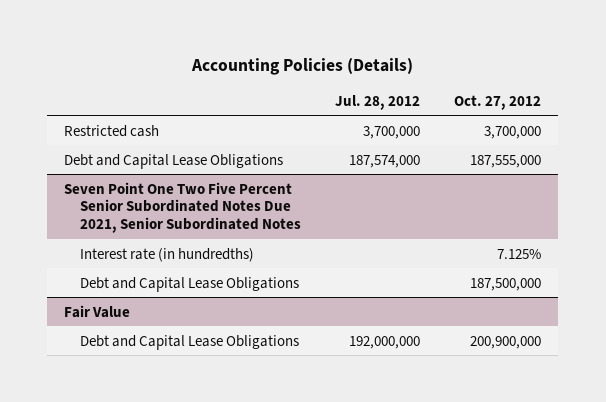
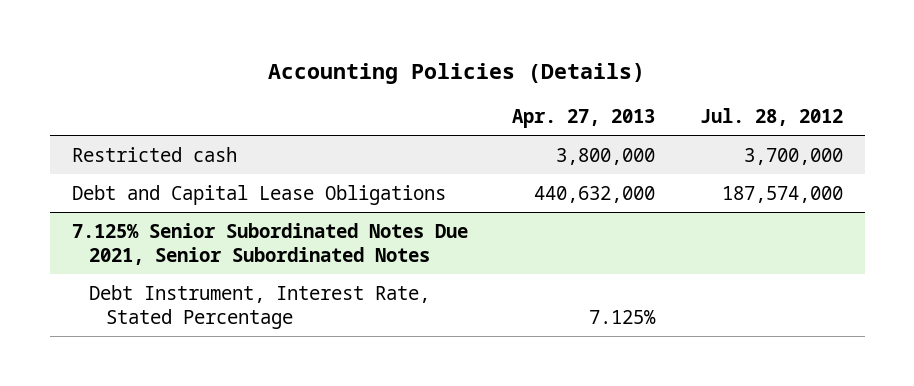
- | Jul. 28, 2012 | Oct. 27, 2012
+ | Apr. 27, 2013 | Jul. 28, 2012
- Seven Point One Two Five Percent Senior Subordinated Notes Due 2021, Senior Subordinated Notes
- Interest rate (in hundredths) | | 7.125%
- Debt and Capital Lease Obligations | | 187,500,000
- Fair Value
- Debt and Capital Lease Obligations | 192,000,000 | 200,900,000
+ 7.125% Senior Subordinated Notes Due 2021, Senior Subordinated Notes
+ Debt Instrument, Interest Rate, Stated Percentage | 7.125% |

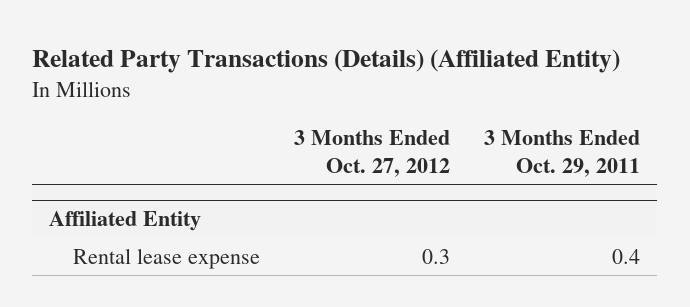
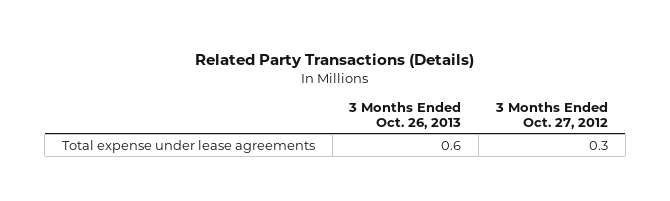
- Related Party Transactions (Details) (Affiliated Entity)
+ Related Party Transactions (Details)
- | 3 Months Ended Oct. 27, 2012 | 3 Months Ended Oct. 29, 2011
+ | 3 Months Ended Oct. 26, 2013 | 3 Months Ended Oct. 27, 2012
- Affiliated Entity
- Rental lease expense | 0.3 | 0.4
+ Total expense under lease agreements | 0.6 | 0.3

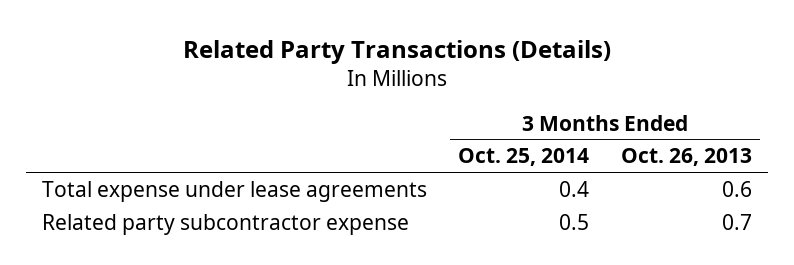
- | 3 Months Ended Oct. 26, 2013 | 3 Months Ended Oct. 27, 2012
+ | 3 Months Ended Oct. 25, 2014 | 3 Months Ended Oct. 26, 2013
+ Related party subcontractor expense | 0.5 | 0.7

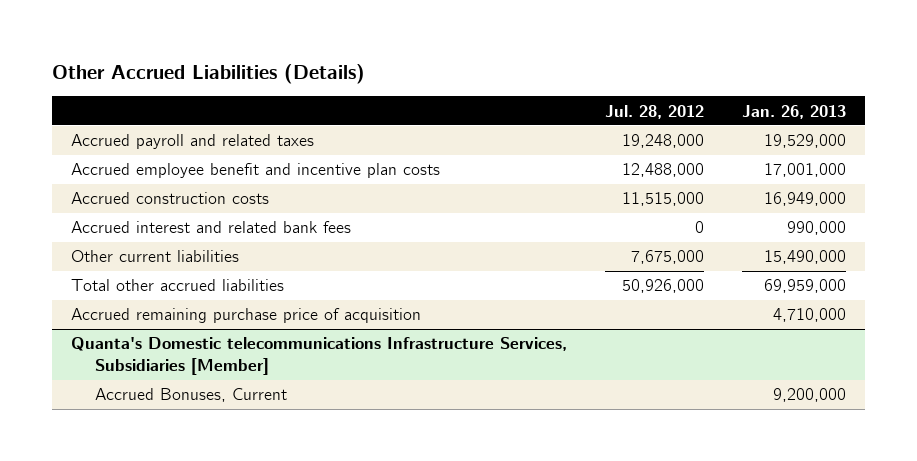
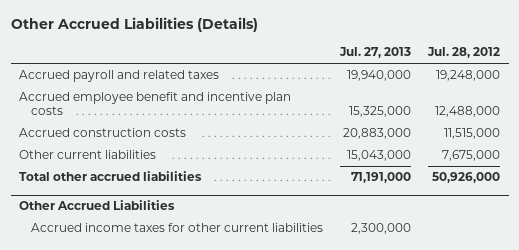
- | Jul. 28, 2012 | Jan. 26, 2013
+ | Jul. 27, 2013 | Jul. 28, 2012
- Accrued interest and related bank fees | 0 | 990,000
- Accrued remaining purchase price of acquisition | | 4,710,000
- Quanta's Domestic telecommunications Infrastructure Services, Subsidiaries [Member]
- Accrued Bonuses, Current | | 9,200,000
+ Other Accrued Liabilities
+ Accrued income taxes for other current liabilities | 2,300,000 |

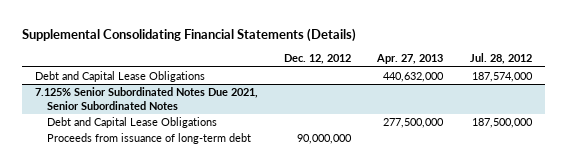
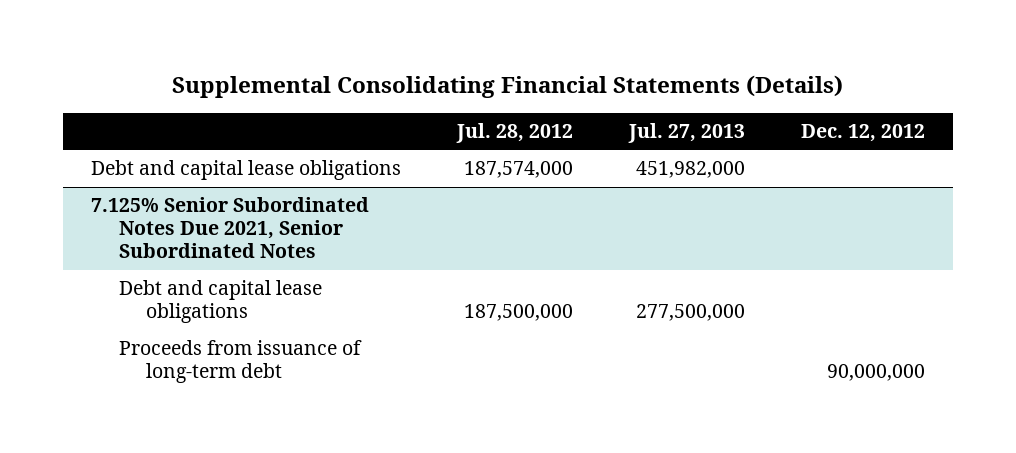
- | Dec. 12, 2012 | Apr. 27, 2013 | Jul. 28, 2012
+ | Jul. 28, 2012 | Jul. 27, 2013 | Dec. 12, 2012
- Debt and Capital Lease Obligations | | 440,632,000 | 187,574,000
+ Debt and capital lease obligations | 187,574,000 | 451,982,000 |
@ 7.125% Senior Subordinated Notes Due 2021, Senior Subordinated Notes
- Debt and Capital Lease Obligations | | 277,500,000 | 187,500,000
+ Debt and capital lease obligations | 187,500,000 | 277,500,000 |

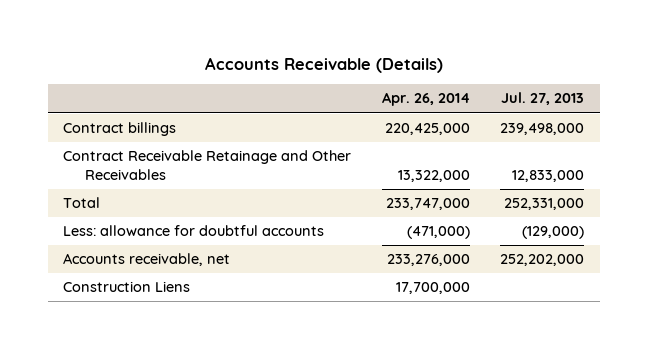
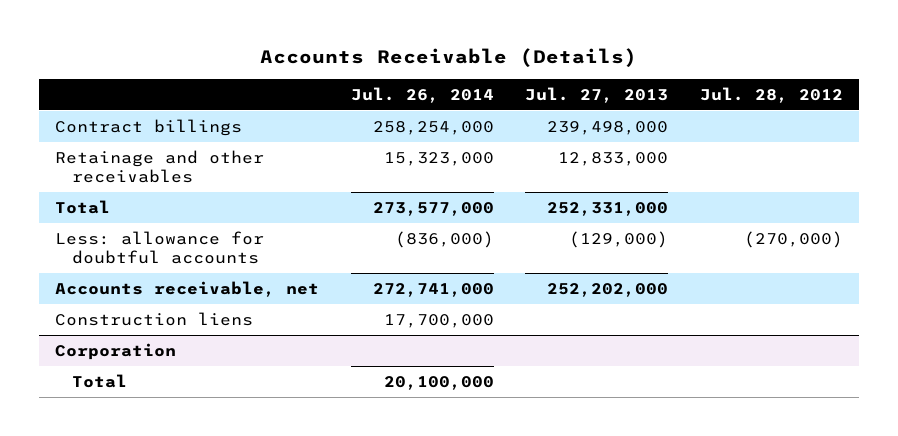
- | Apr. 26, 2014 | Jul. 27, 2013
+ | Jul. 26, 2014 | Jul. 27, 2013 | Jul. 28, 2012
- Contract Receivable Retainage and Other Receivables | 13,322,000 | 12,833,000
+ Retainage and other receivables | 15,323,000 | 12,833,000 |
- Construction Liens | 17,700,000 |
+ Construction liens | 17,700,000 | |
+ Corporation
+ Total | 20,100,000 | |

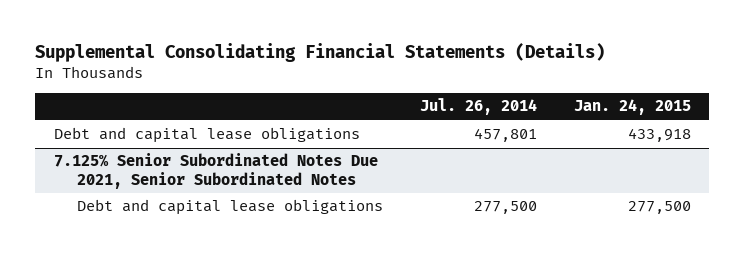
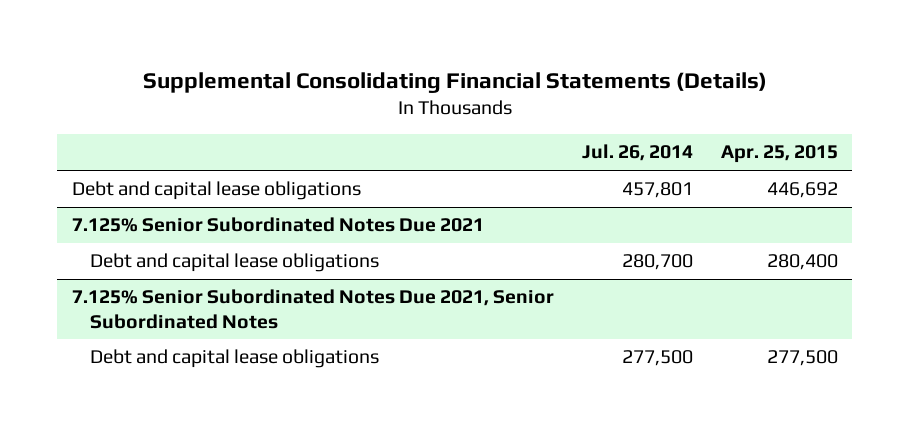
- | Jul. 26, 2014 | Jan. 24, 2015
+ | Jul. 26, 2014 | Apr. 25, 2015
+ 7.125% Senior Subordinated Notes Due 2021
+ Debt and capital lease obligations | 280,700 | 280,400

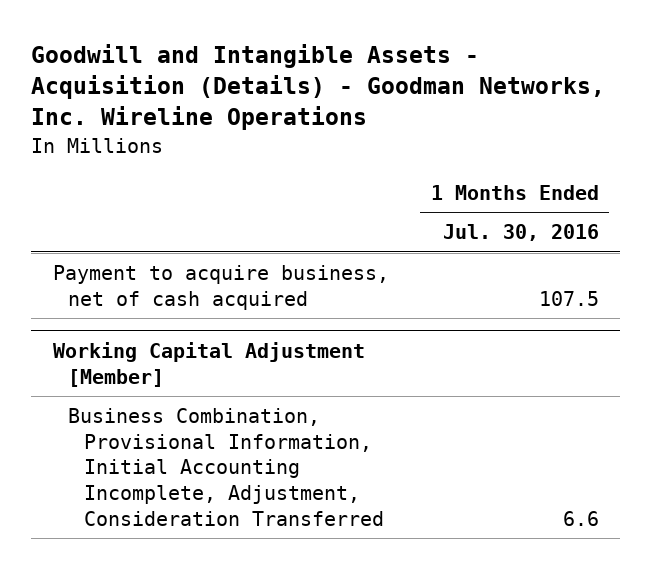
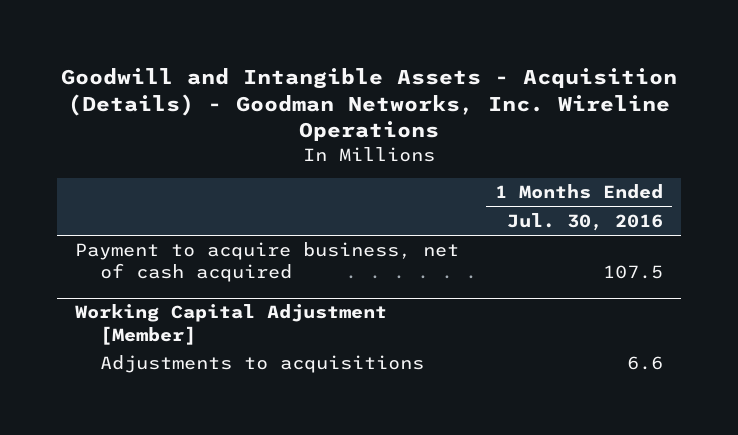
@ Working Capital Adjustment [Member]
- Business Combination, Provisional Information, Initial Accounting Incomplete, Adjustment, Consideration Transferred | 6.6
+ Adjustments to acquisitions | 6.6

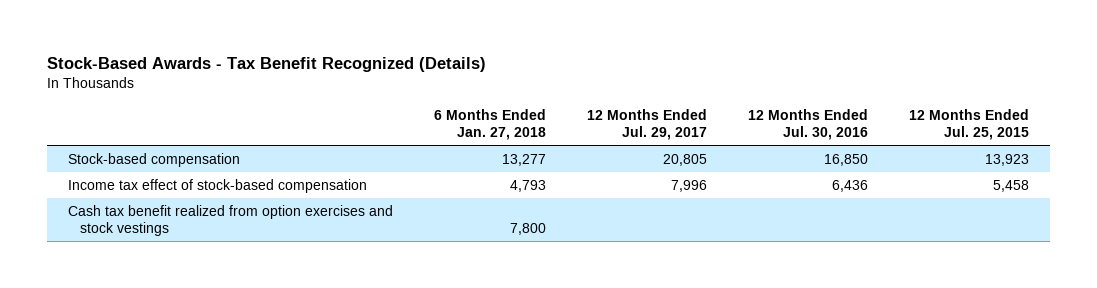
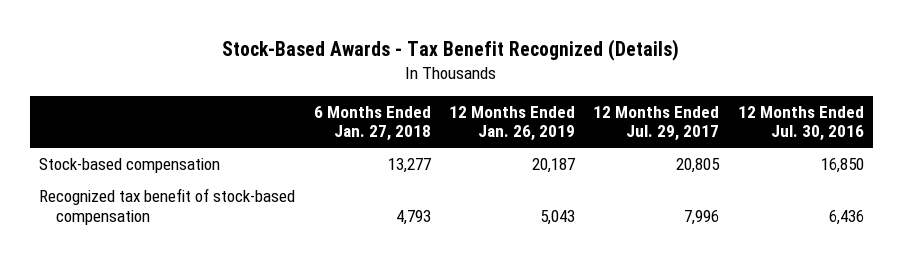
- | 6 Months Ended Jan. 27, 2018 | 12 Months Ended Jul. 29, 2017 | 12 Months Ended Jul. 30, 2016 | 12 Months Ended Jul. 25, 2015
+ | 6 Months Ended Jan. 27, 2018 | 12 Months Ended Jan. 26, 2019 | 12 Months Ended Jul. 29, 2017 | 12 Months Ended Jul. 30, 2016
- Income tax effect of stock-based compensation | 4,793 | 7,996 | 6,436 | 5,458
- Cash tax benefit realized from option exercises and stock vestings | 7,800 | | |
+ Recognized tax benefit of stock-based compensation | 4,793 | 5,043 | 7,996 | 6,436

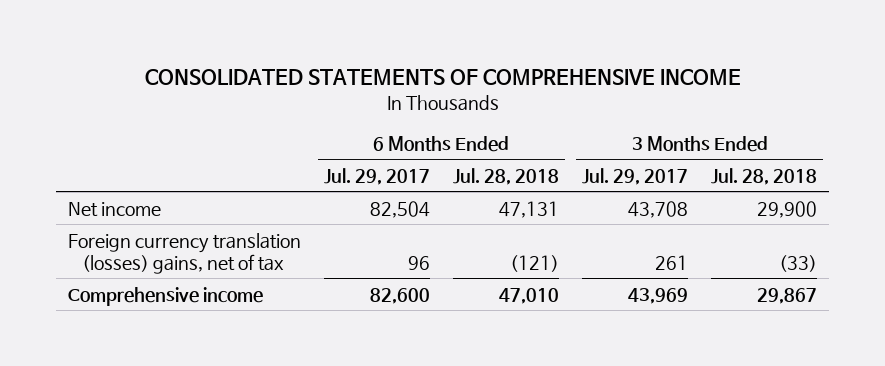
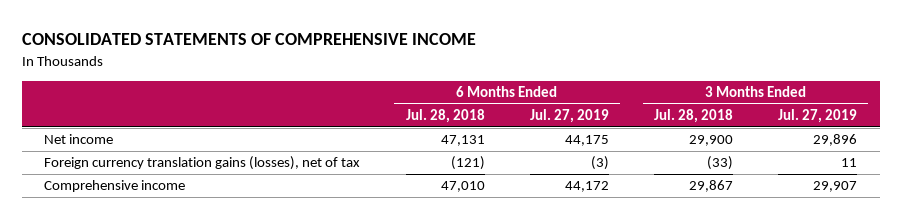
- | 6 Months Ended Jul. 29, 2017 | 6 Months Ended Jul. 28, 2018 | 3 Months Ended Jul. 29, 2017 | 3 Months Ended Jul. 28, 2018
+ | 6 Months Ended Jul. 28, 2018 | 6 Months Ended Jul. 27, 2019 | 3 Months Ended Jul. 28, 2018 | 3 Months Ended Jul. 27, 2019
- Foreign currency translation (losses) gains, net of tax | 96 | (121) | 261 | (33)
+ Foreign currency translation gains (losses), net of tax | (121) | (3) | (33) | 11

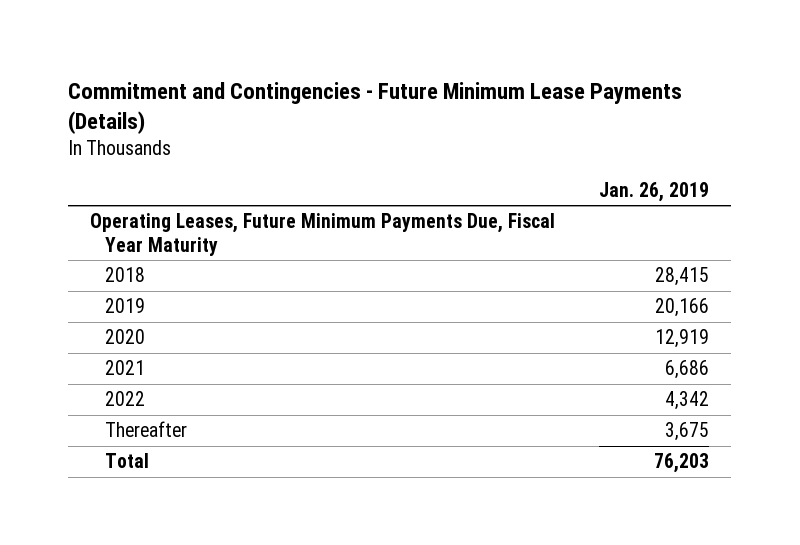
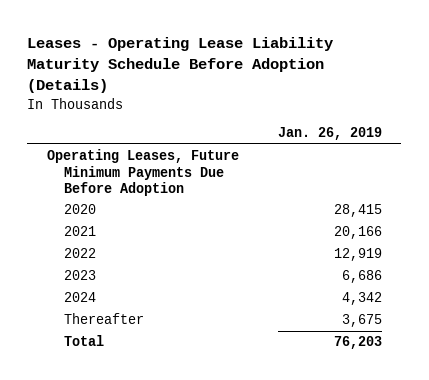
- Commitment and Contingencies - Future Minimum Lease Payments (Details)
+ Leases - Operating Lease Liability Maturity Schedule Before Adoption (Details)
- Operating Leases, Future Minimum Payments Due, Fiscal Year Maturity
- 2018 | 28,415
- 2019 | 20,166
- 2020 | 12,919
- 2021 | 6,686
- 2022 | 4,342
+ Operating Leases, Future Minimum Payments Due Before Adoption
+ 2020 | 28,415
+ 2021 | 20,166
+ 2022 | 12,919
+ 2023 | 6,686
+ 2024 | 4,342

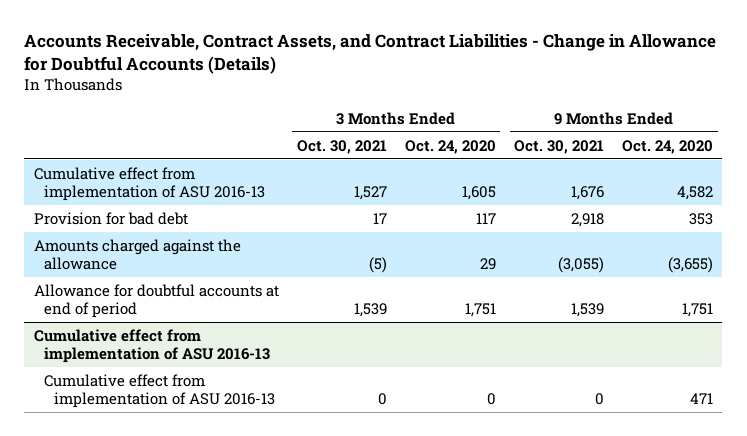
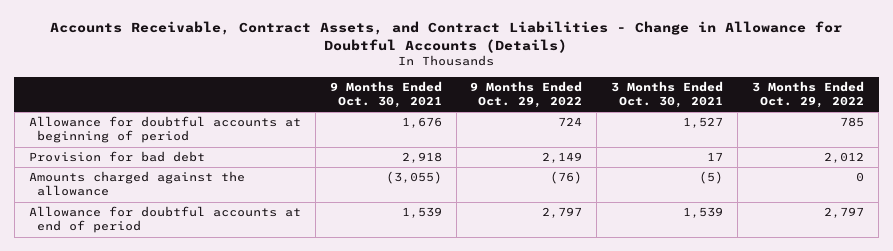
- | 3 Months Ended Oct. 30, 2021 | 3 Months Ended Oct. 24, 2020 | 9 Months Ended Oct. 30, 2021 | 9 Months Ended Oct. 24, 2020
+ | 9 Months Ended Oct. 30, 2021 | 9 Months Ended Oct. 29, 2022 | 3 Months Ended Oct. 30, 2021 | 3 Months Ended Oct. 29, 2022
- Cumulative effect from implementation of ASU 2016-13 | 1,527 | 1,605 | 1,676 | 4,582
+ Allowance for doubtful accounts at beginning of period | 1,676 | 724 | 1,527 | 785
- Cumulative effect from implementation of ASU 2016-13
- Cumulative effect from implementation of ASU 2016-13 | 0 | 0 | 0 | 471

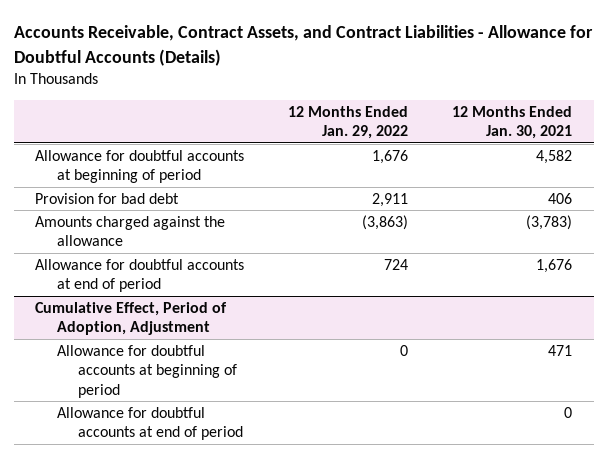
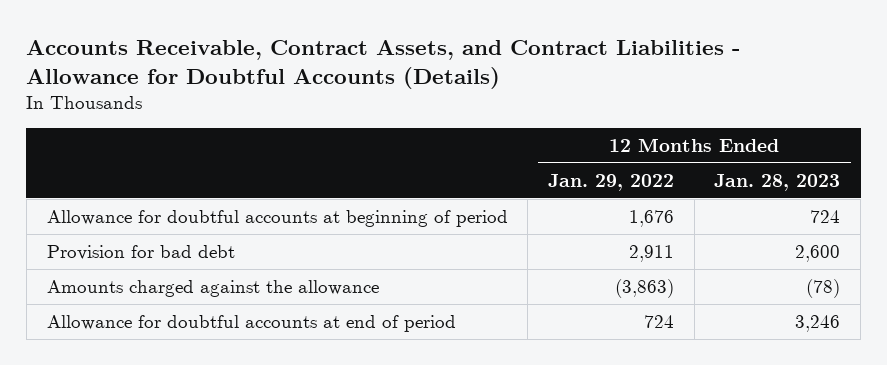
- | 12 Months Ended Jan. 29, 2022 | 12 Months Ended Jan. 30, 2021
+ | 12 Months Ended Jan. 29, 2022 | 12 Months Ended Jan. 28, 2023
- Cumulative Effect, Period of Adoption, Adjustment
- Allowance for doubtful accounts at beginning of period | 0 | 471
- Allowance for doubtful accounts at end of period | | 0

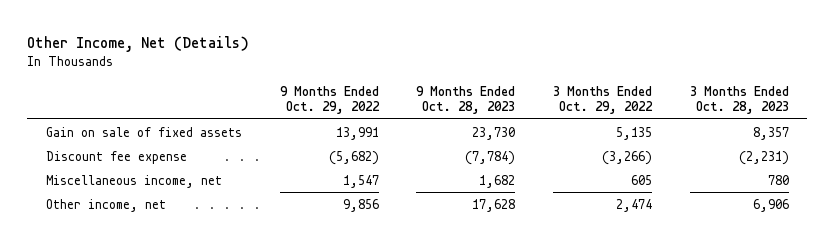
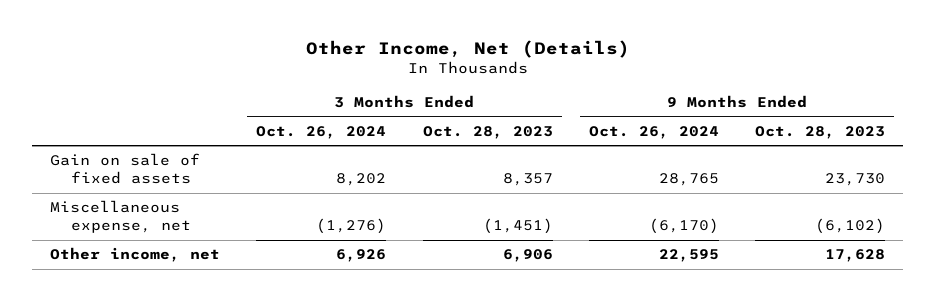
- | 9 Months Ended Oct. 29, 2022 | 9 Months Ended Oct. 28, 2023 | 3 Months Ended Oct. 29, 2022 | 3 Months Ended Oct. 28, 2023
+ | 3 Months Ended Oct. 26, 2024 | 3 Months Ended Oct. 28, 2023 | 9 Months Ended Oct. 26, 2024 | 9 Months Ended Oct. 28, 2023
- Discount fee expense | (5,682) | (7,784) | (3,266) | (2,231)
- Miscellaneous income, net | 1,547 | 1,682 | 605 | 780
+ Miscellaneous expense, net | (1,276) | (1,451) | (6,170) | (6,102)

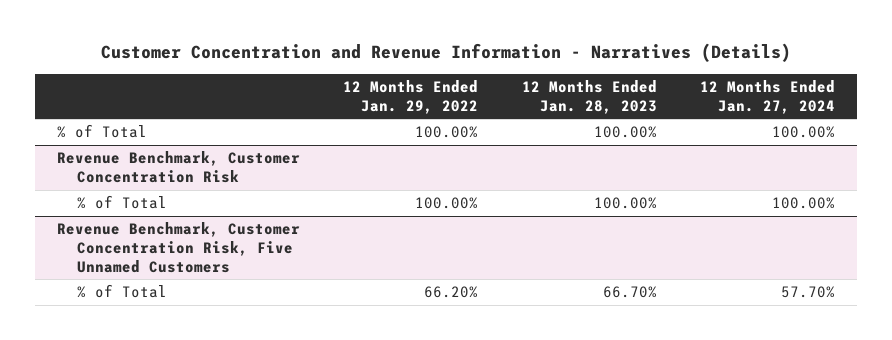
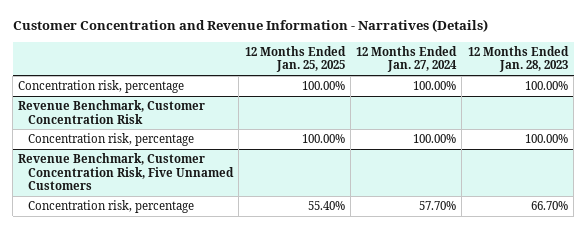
- | 12 Months Ended Jan. 29, 2022 | 12 Months Ended Jan. 28, 2023 | 12 Months Ended Jan. 27, 2024
+ | 12 Months Ended Jan. 25, 2025 | 12 Months Ended Jan. 27, 2024 | 12 Months Ended Jan. 28, 2023
- % of Total | 100.00% | 100.00% | 100.00%
+ Concentration risk, percentage | 100.00% | 100.00% | 100.00%
@ Revenue Benchmark, Customer Concentration Risk
- % of Total | 100.00% | 100.00% | 100.00%
+ Concentration risk, percentage | 100.00% | 100.00% | 100.00%
@ Revenue Benchmark, Customer Concentration Risk, Five Unnamed Customers
- % of Total | 66.20% | 66.70% | 57.70%
+ Concentration risk, percentage | 55.40% | 57.70% | 66.70%

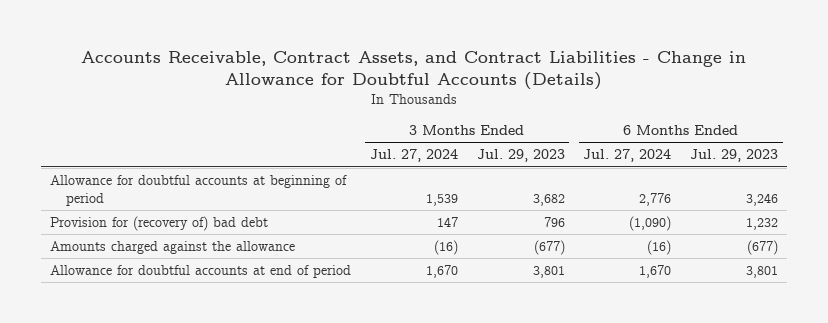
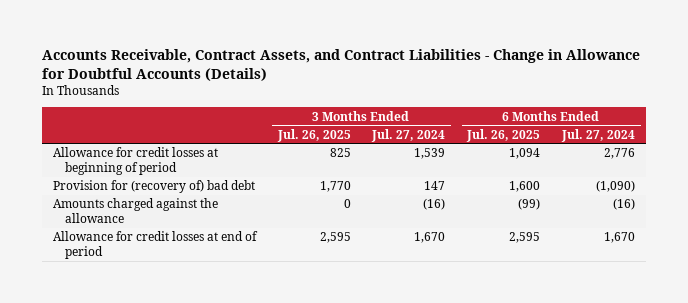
- | 3 Months Ended Jul. 27, 2024 | 3 Months Ended Jul. 29, 2023 | 6 Months Ended Jul. 27, 2024 | 6 Months Ended Jul. 29, 2023
+ | 3 Months Ended Jul. 26, 2025 | 3 Months Ended Jul. 27, 2024 | 6 Months Ended Jul. 26, 2025 | 6 Months Ended Jul. 27, 2024
- Allowance for doubtful accounts at beginning of period | 1,539 | 3,682 | 2,776 | 3,246
+ Allowance for credit losses at beginning of period | 825 | 1,539 | 1,094 | 2,776
- Allowance for doubtful accounts at end of period | 1,670 | 3,801 | 1,670 | 3,801
+ Allowance for credit losses at end of period | 2,595 | 1,670 | 2,595 | 1,670

